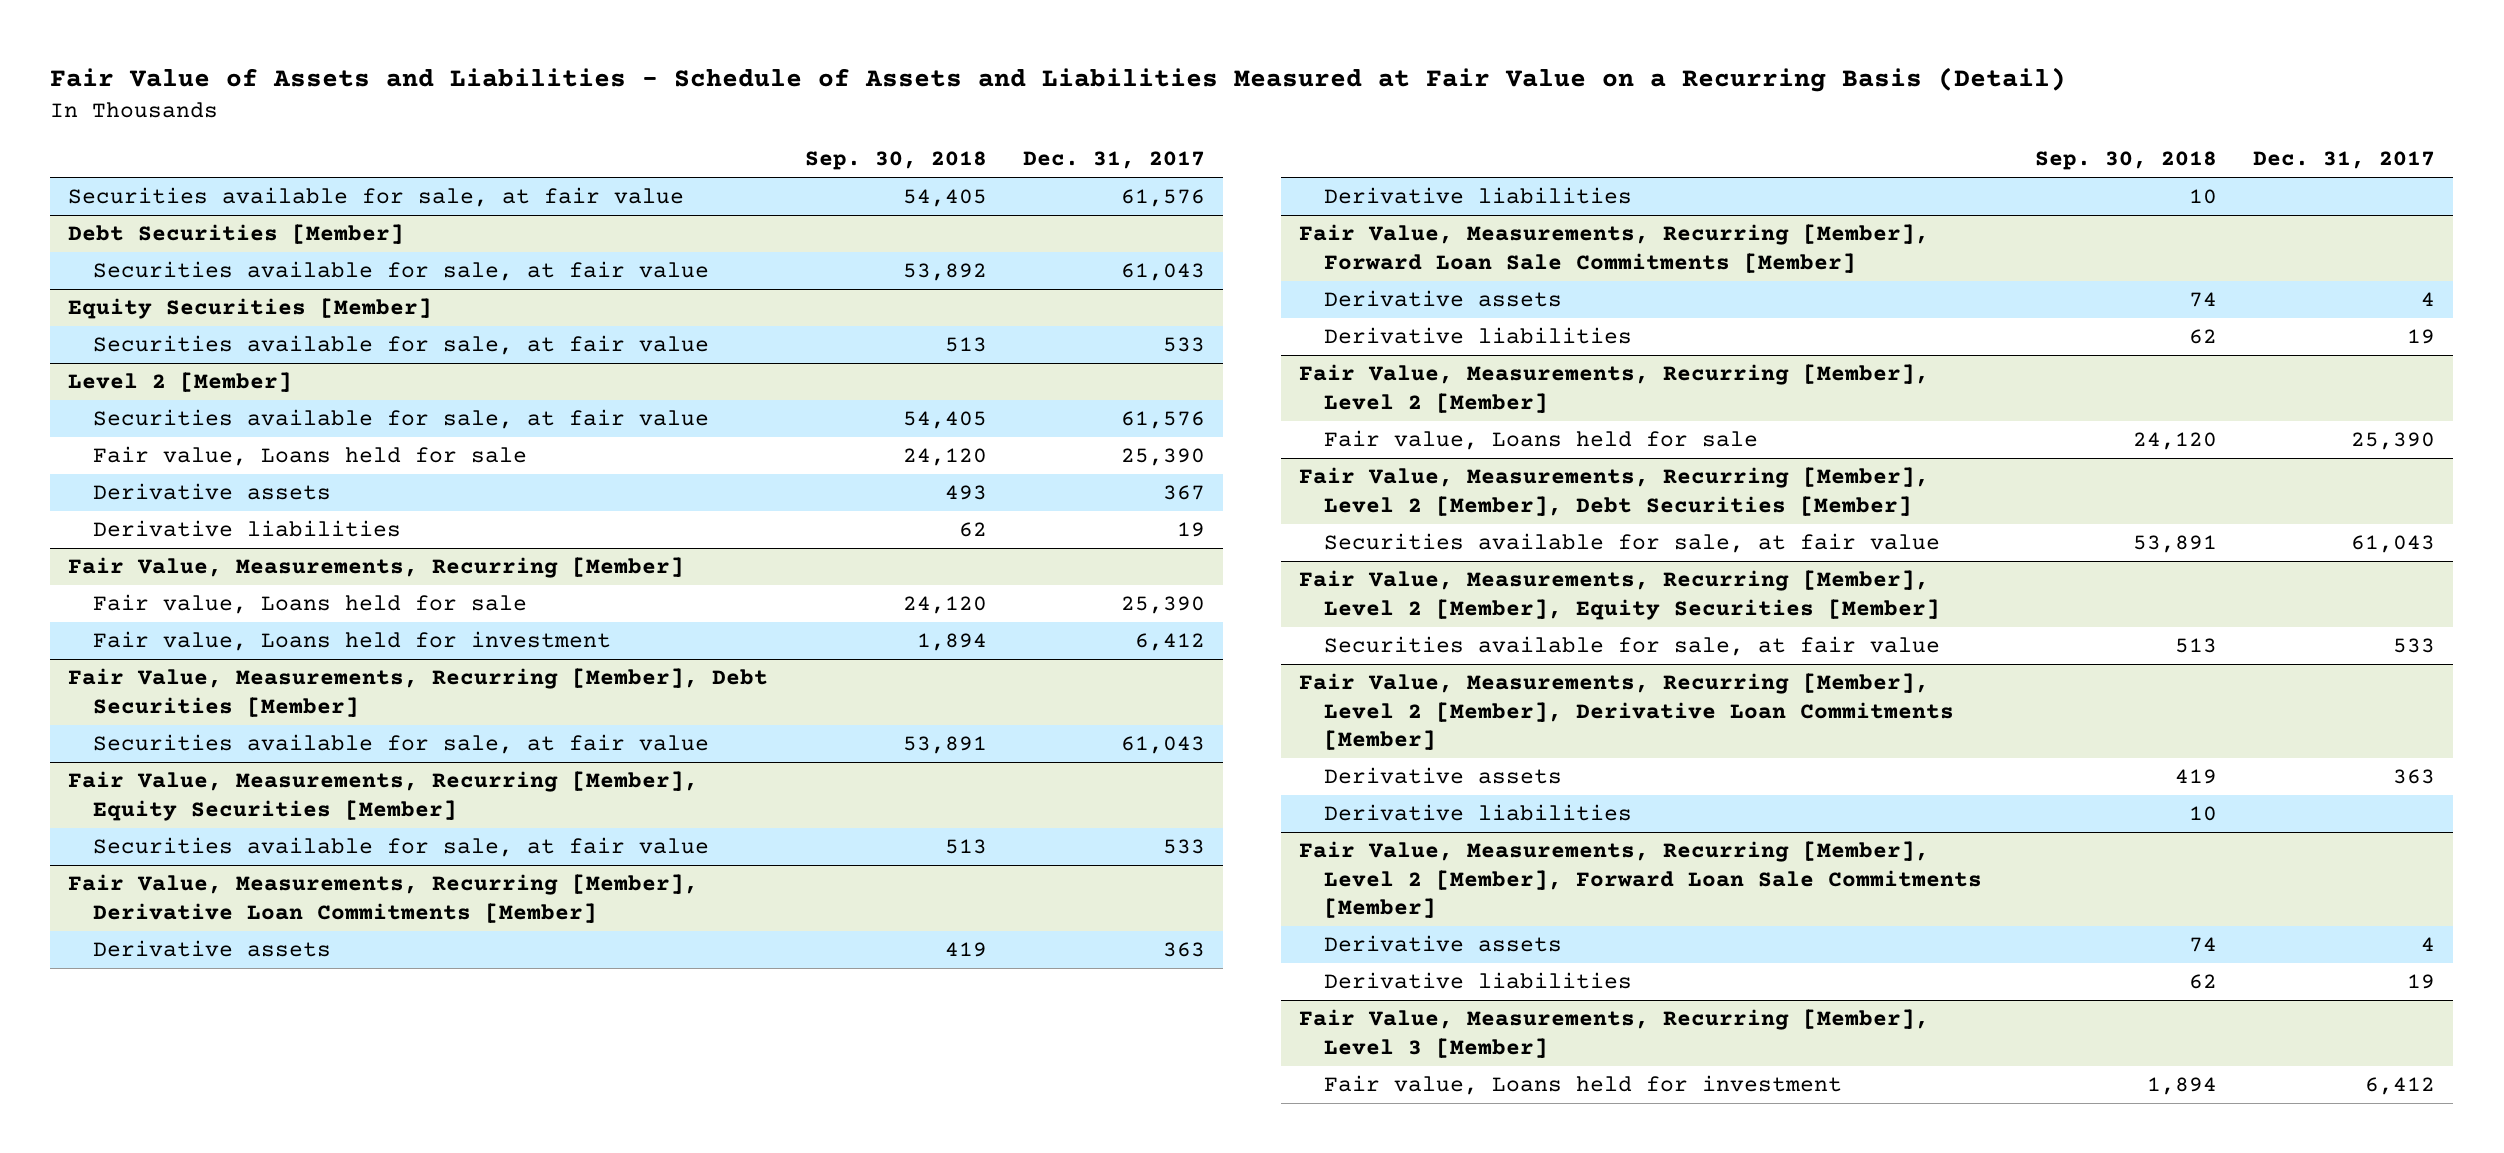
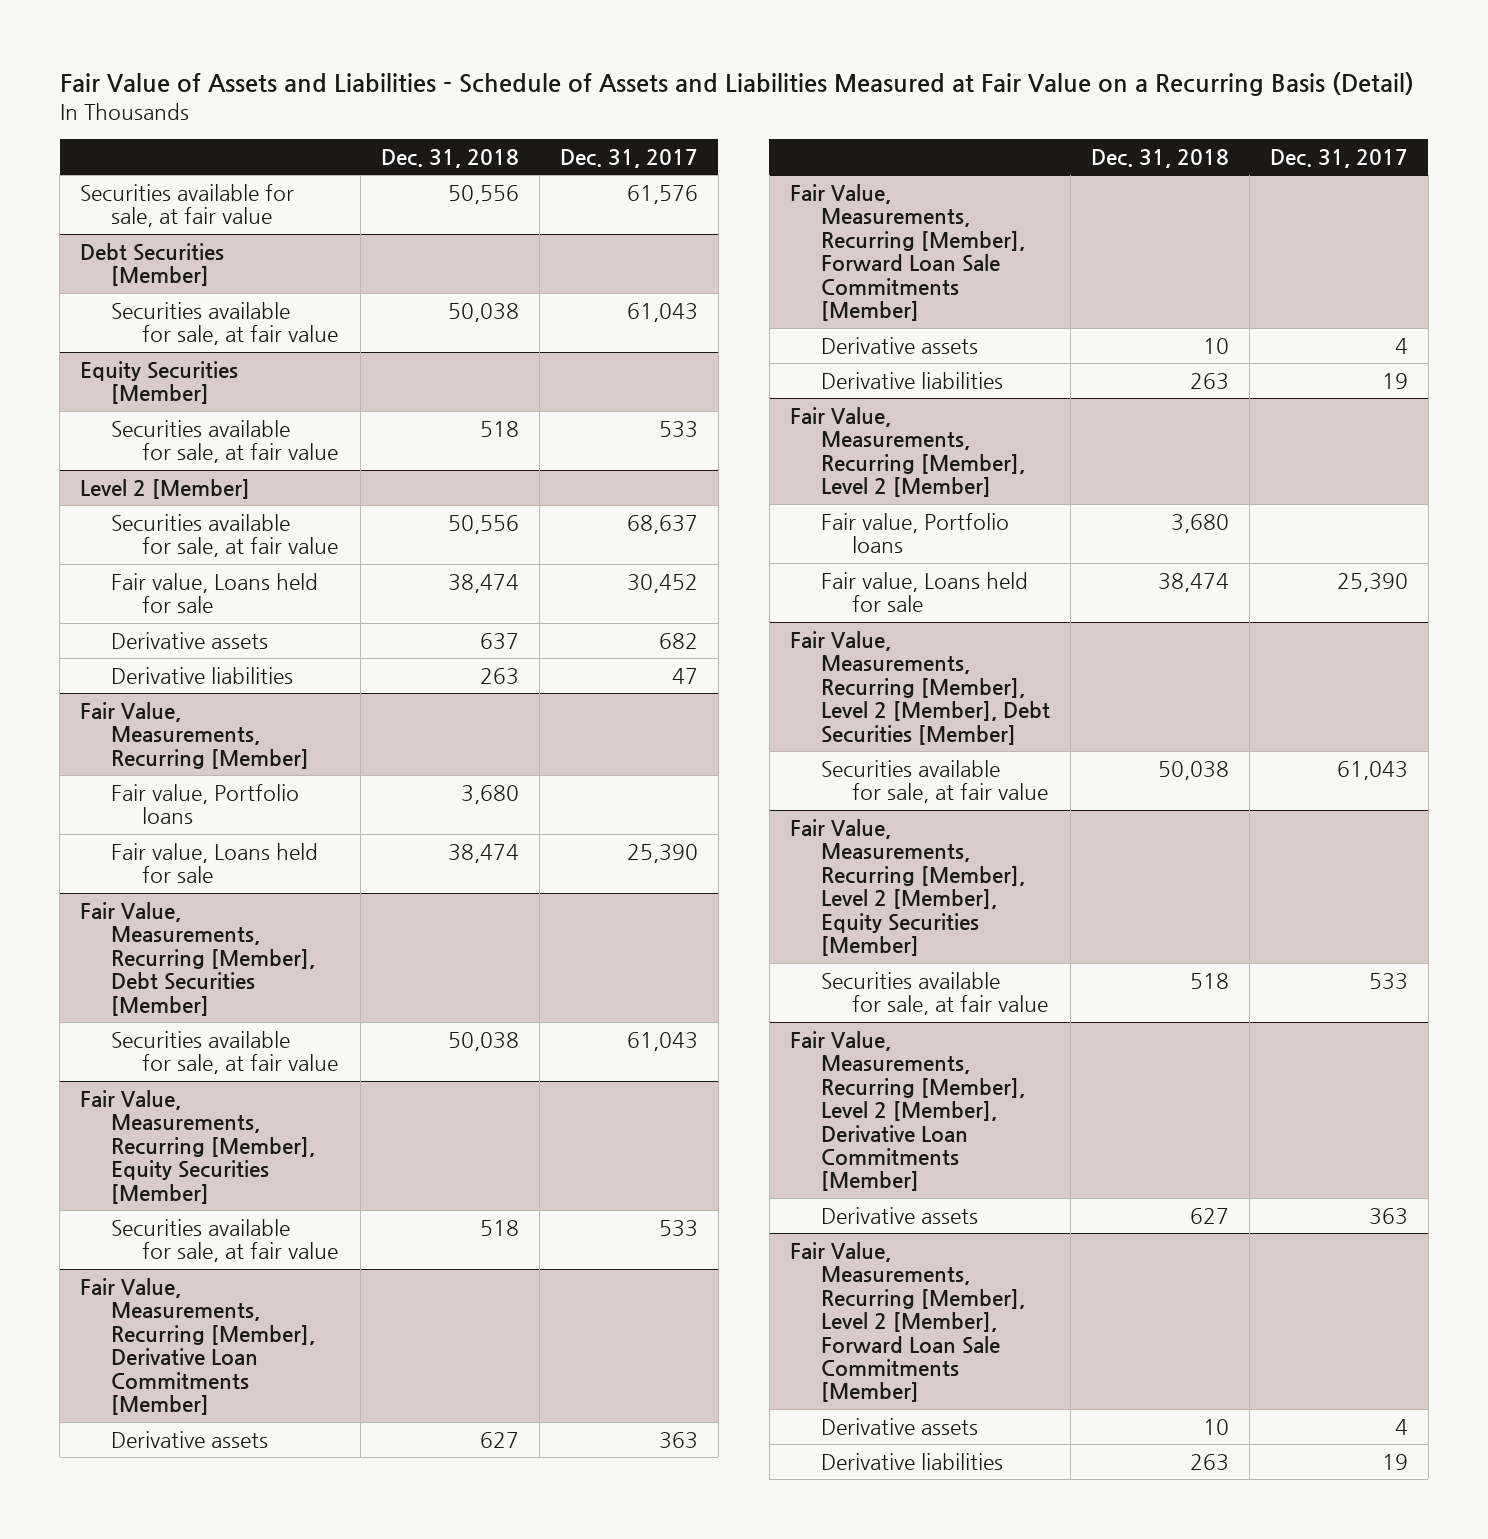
- | Sep. 30, 2018 | Dec. 31, 2017
+ | Dec. 31, 2018 | Dec. 31, 2017
@ Level 2 [Member]
- Securities available for sale, at fair value | 54,405 | 61,576
- Fair value, Loans held for sale | 24,120 | 25,390
- Derivative assets | 493 | 367
- Derivative liabilities | 62 | 19
+ Securities available for sale, at fair value | 50,556 | 68,637
+ Fair value, Loans held for sale | 38,474 | 30,452
+ Derivative assets | 637 | 682
+ Derivative liabilities | 263 | 47
@ Fair Value, Measurements, Recurring [Member]
+ Fair value, Portfolio loans | 3,680 |
- Fair value, Loans held for investment | 1,894 | 6,412
@ Fair Value, Measurements, Recurring [Member], Derivative Loan Commitments [Member]
- Derivative liabilities | 10 |
@ Fair Value, Measurements, Recurring [Member], Level 2 [Member]
+ Fair value, Portfolio loans | 3,680 |
@ Fair Value, Measurements, Recurring [Member], Level 2 [Member], Derivative Loan Commitments [Member]
- Derivative liabilities | 10 |
- Fair Value, Measurements, Recurring [Member], Level 3 [Member]
- Fair value, Loans held for investment | 1,894 | 6,412

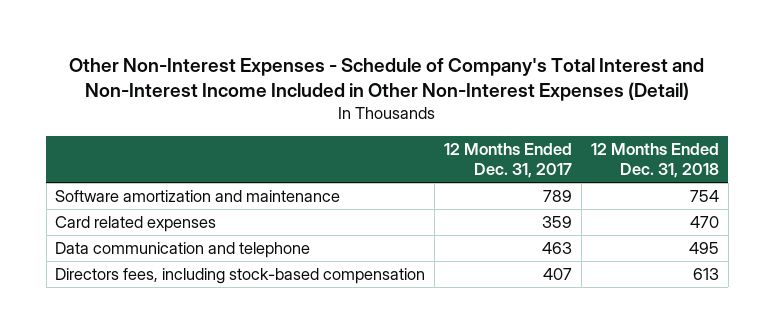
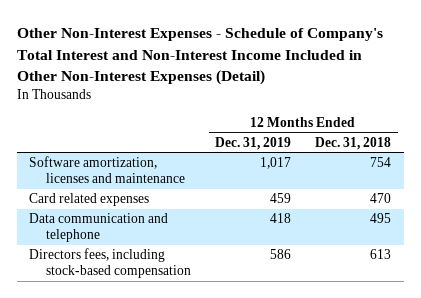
- | 12 Months Ended Dec. 31, 2017 | 12 Months Ended Dec. 31, 2018
+ | 12 Months Ended Dec. 31, 2019 | 12 Months Ended Dec. 31, 2018
- Software amortization and maintenance | 789 | 754
+ Software amortization, licenses and maintenance | 1,017 | 754

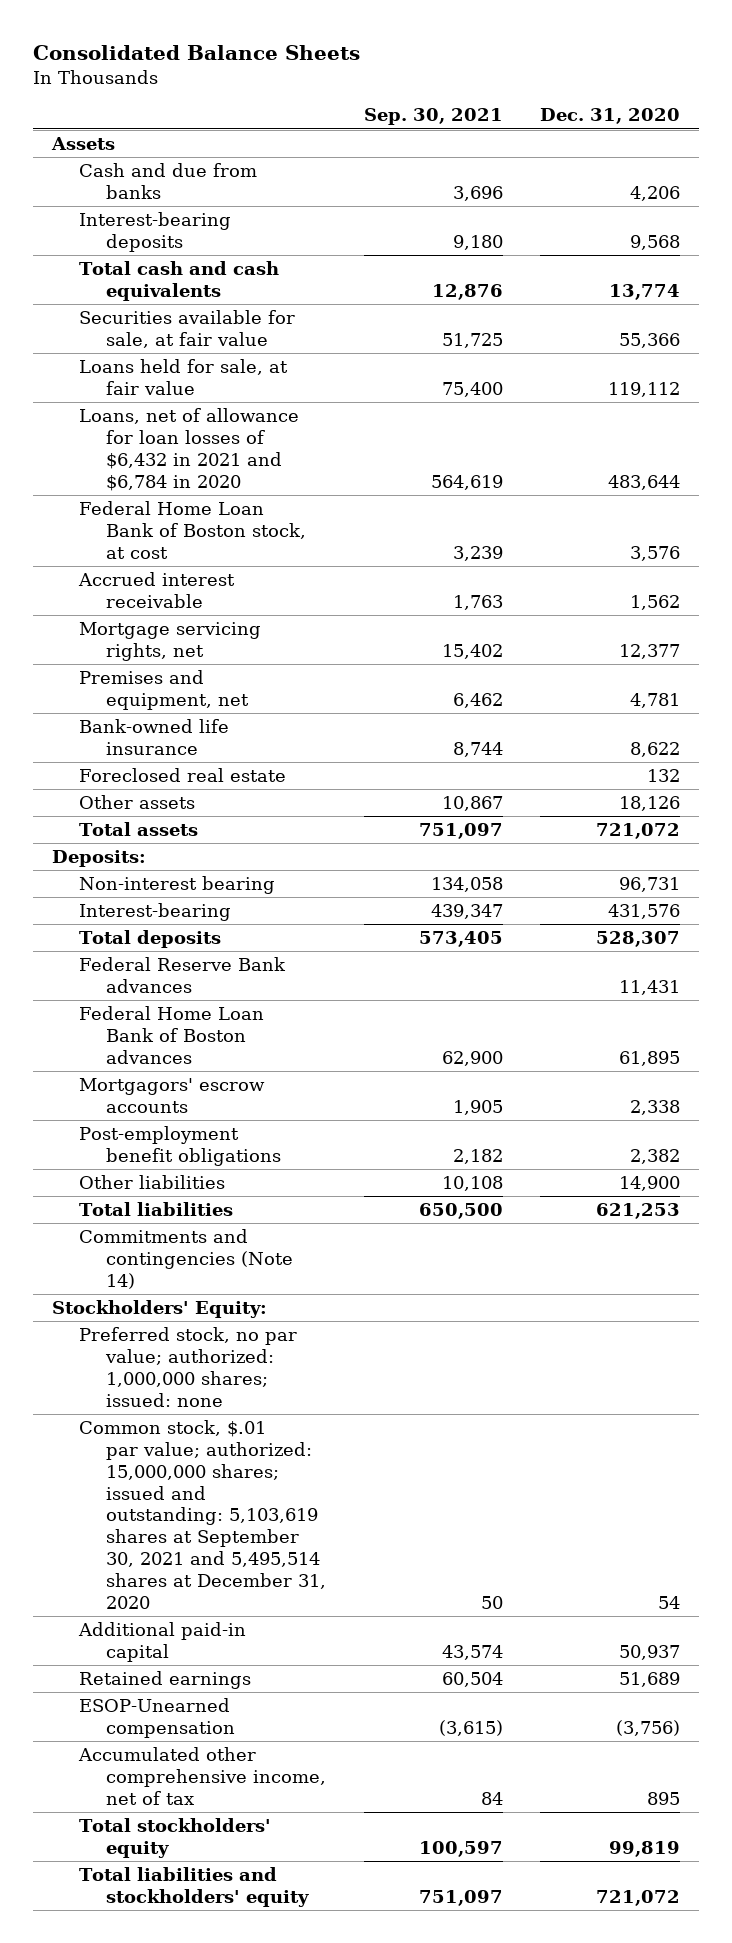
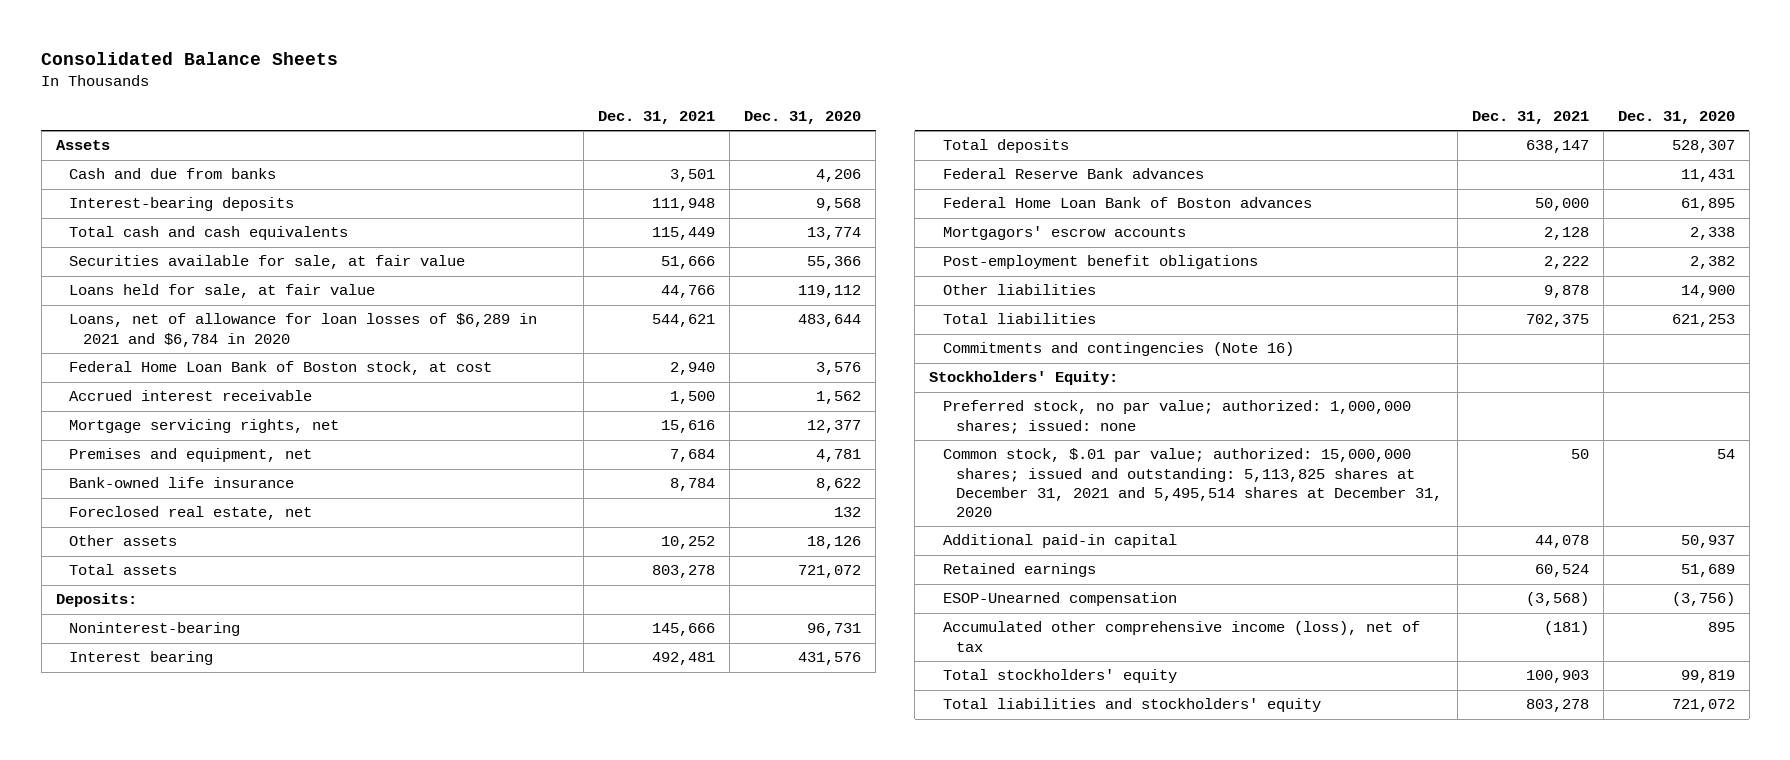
- | Sep. 30, 2021 | Dec. 31, 2020
+ | Dec. 31, 2021 | Dec. 31, 2020
- Loans, net of allowance for loan losses of $6,432 in 2021 and $6,784 in 2020 | 564,619 | 483,644
+ Loans, net of allowance for loan losses of $6,289 in 2021 and $6,784 in 2020 | 544,621 | 483,644
- Foreclosed real estate | | 132
+ Foreclosed real estate, net | | 132
- Non-interest bearing | 134,058 | 96,731
- Interest-bearing | 439,347 | 431,576
+ Noninterest-bearing | 145,666 | 96,731
+ Interest bearing | 492,481 | 431,576
- Commitments and contingencies (Note 14)
+ Commitments and contingencies (Note 16)
- Common stock, $.01 par value; authorized: 15,000,000 shares; issued and outstanding: 5,103,619 shares at September 30, 2021 and 5,495,514 shares at December 31, 2020 | 50 | 54
+ Common stock, $.01 par value; authorized: 15,000,000 shares; issued and outstanding: 5,113,825 shares at December 31, 2021 and 5,495,514 shares at December 31, 2020 | 50 | 54
- Accumulated other comprehensive income, net of tax | 84 | 895
+ Accumulated other comprehensive income (loss), net of tax | (181) | 895

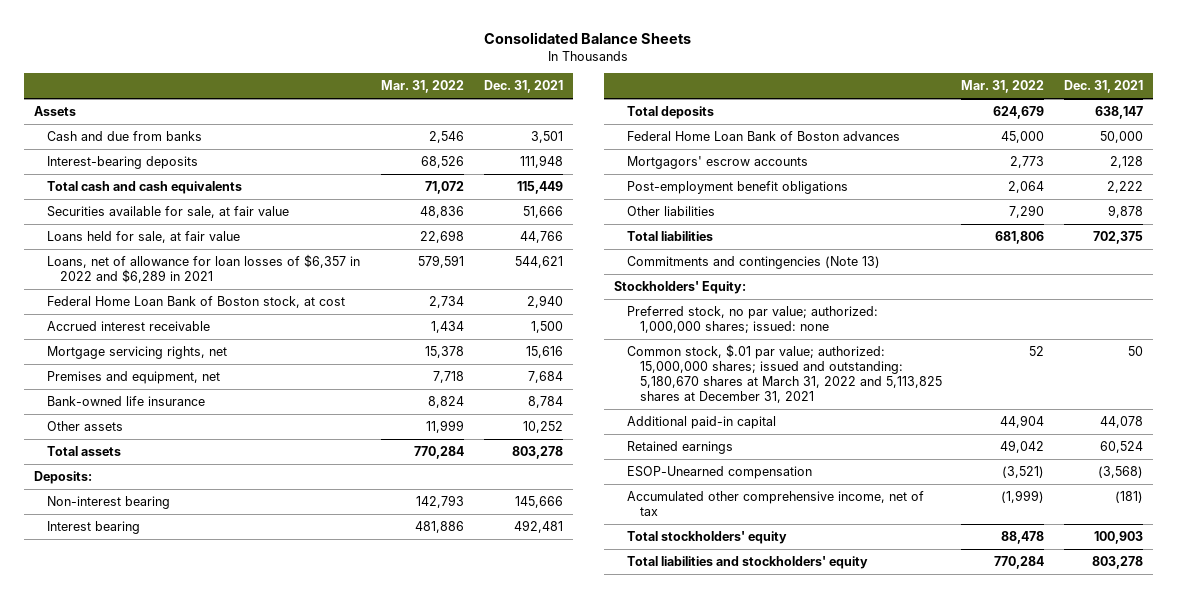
- | Dec. 31, 2021 | Dec. 31, 2020
+ | Mar. 31, 2022 | Dec. 31, 2021
- Loans, net of allowance for loan losses of $6,289 in 2021 and $6,784 in 2020 | 544,621 | 483,644
+ Loans, net of allowance for loan losses of $6,357 in 2022 and $6,289 in 2021 | 579,591 | 544,621
- Foreclosed real estate, net | | 132
- Noninterest-bearing | 145,666 | 96,731
+ Non-interest bearing | 142,793 | 145,666
- Federal Reserve Bank advances | | 11,431
- Commitments and contingencies (Note 16)
+ Commitments and contingencies (Note 13)
- Common stock, $.01 par value; authorized: 15,000,000 shares; issued and outstanding: 5,113,825 shares at December 31, 2021 and 5,495,514 shares at December 31, 2020 | 50 | 54
+ Common stock, $.01 par value; authorized: 15,000,000 shares; issued and outstanding: 5,180,670 shares at March 31, 2022 and 5,113,825 shares at December 31, 2021 | 52 | 50
- Accumulated other comprehensive income (loss), net of tax | (181) | 895
+ Accumulated other comprehensive income, net of tax | (1,999) | (181)

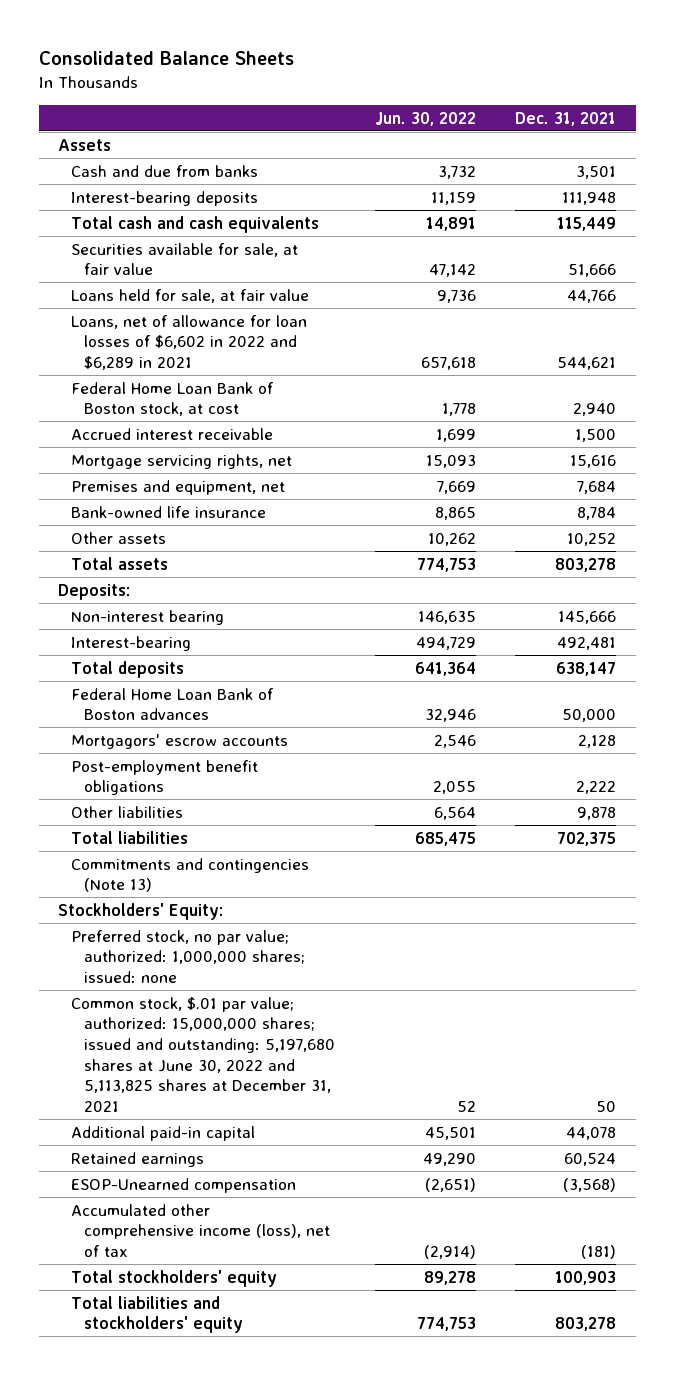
- | Mar. 31, 2022 | Dec. 31, 2021
+ | Jun. 30, 2022 | Dec. 31, 2021
- Loans, net of allowance for loan losses of $6,357 in 2022 and $6,289 in 2021 | 579,591 | 544,621
+ Loans, net of allowance for loan losses of $6,602 in 2022 and $6,289 in 2021 | 657,618 | 544,621
- Interest bearing | 481,886 | 492,481
+ Interest-bearing | 494,729 | 492,481
- Common stock, $.01 par value; authorized: 15,000,000 shares; issued and outstanding: 5,180,670 shares at March 31, 2022 and 5,113,825 shares at December 31, 2021 | 52 | 50
+ Common stock, $.01 par value; authorized: 15,000,000 shares; issued and outstanding: 5,197,680 shares at June 30, 2022 and 5,113,825 shares at December 31, 2021 | 52 | 50
- Accumulated other comprehensive income, net of tax | (1,999) | (181)
+ Accumulated other comprehensive income (loss), net of tax | (2,914) | (181)

